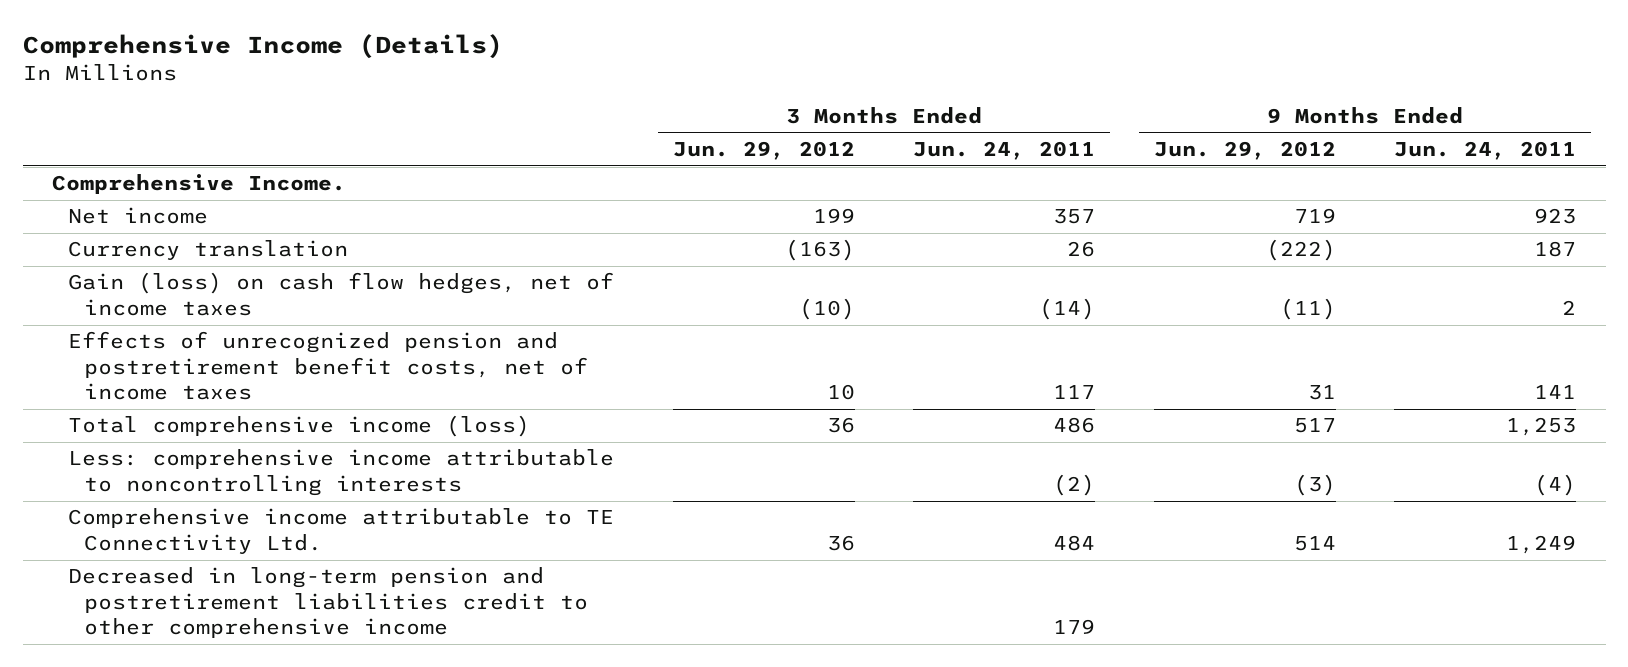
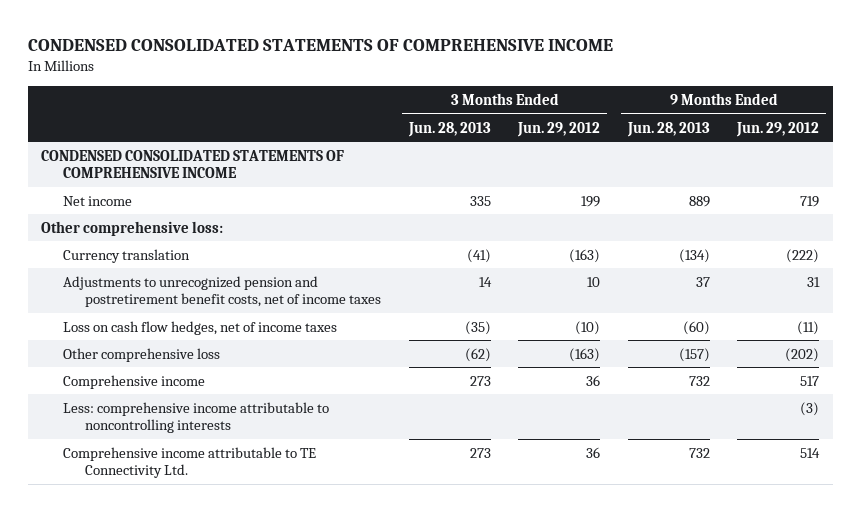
- Comprehensive Income (Details)
+ CONDENSED CONSOLIDATED STATEMENTS OF COMPREHENSIVE INCOME
- | 3 Months Ended Jun. 29, 2012 | 3 Months Ended Jun. 24, 2011 | 9 Months Ended Jun. 29, 2012 | 9 Months Ended Jun. 24, 2011
+ | 3 Months Ended Jun. 28, 2013 | 3 Months Ended Jun. 29, 2012 | 9 Months Ended Jun. 28, 2013 | 9 Months Ended Jun. 29, 2012
- Comprehensive Income.
+ CONDENSED CONSOLIDATED STATEMENTS OF COMPREHENSIVE INCOME
+ Other comprehensive loss:
- Gain (loss) on cash flow hedges, net of income taxes | (10) | (14) | (11) | 2
- Effects of unrecognized pension and postretirement benefit costs, net of income taxes | 10 | 117 | 31 | 141
- Total comprehensive income (loss) | 36 | 486 | 517 | 1,253
+ Adjustments to unrecognized pension and postretirement benefit costs, net of income taxes | 14 | 10 | 37 | 31
+ Loss on cash flow hedges, net of income taxes | (35) | (10) | (60) | (11)
+ Other comprehensive loss | (62) | (163) | (157) | (202)
+ Comprehensive income | 273 | 36 | 732 | 517
- Decreased in long-term pension and postretirement liabilities credit to other comprehensive income | | 179 | |

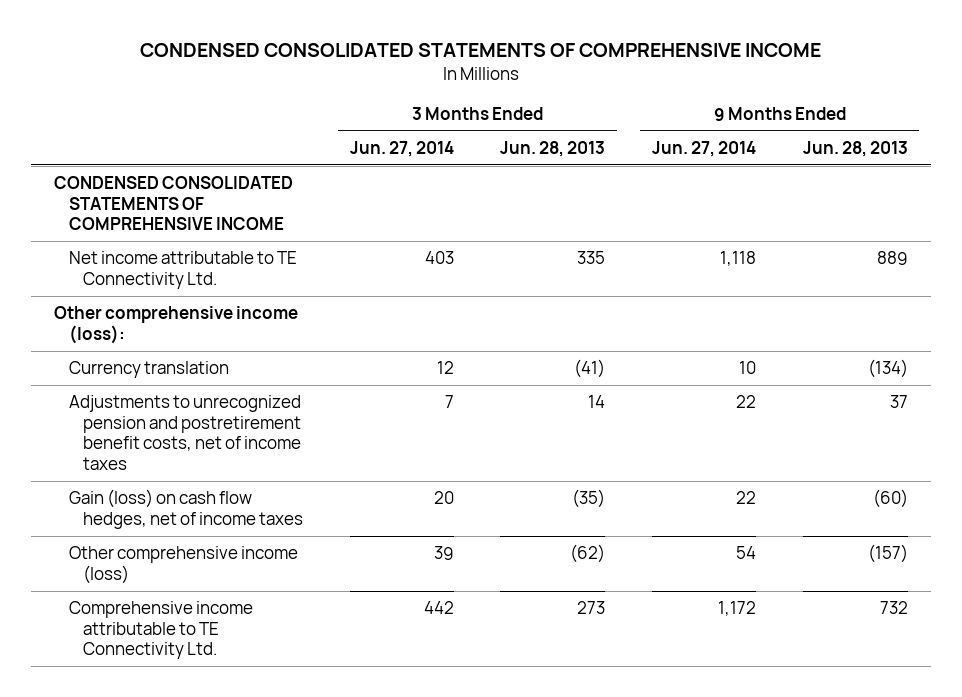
- | 3 Months Ended Jun. 28, 2013 | 3 Months Ended Jun. 29, 2012 | 9 Months Ended Jun. 28, 2013 | 9 Months Ended Jun. 29, 2012
+ | 3 Months Ended Jun. 27, 2014 | 3 Months Ended Jun. 28, 2013 | 9 Months Ended Jun. 27, 2014 | 9 Months Ended Jun. 28, 2013
- Net income | 335 | 199 | 889 | 719
- Other comprehensive loss:
+ Net income attributable to TE Connectivity Ltd. | 403 | 335 | 1,118 | 889
+ Other comprehensive income (loss):
- Loss on cash flow hedges, net of income taxes | (35) | (10) | (60) | (11)
- Other comprehensive loss | (62) | (163) | (157) | (202)
- Comprehensive income | 273 | 36 | 732 | 517
- Less: comprehensive income attributable to noncontrolling interests | | | | (3)
+ Gain (loss) on cash flow hedges, net of income taxes | 20 | (35) | 22 | (60)
+ Other comprehensive income (loss) | 39 | (62) | 54 | (157)

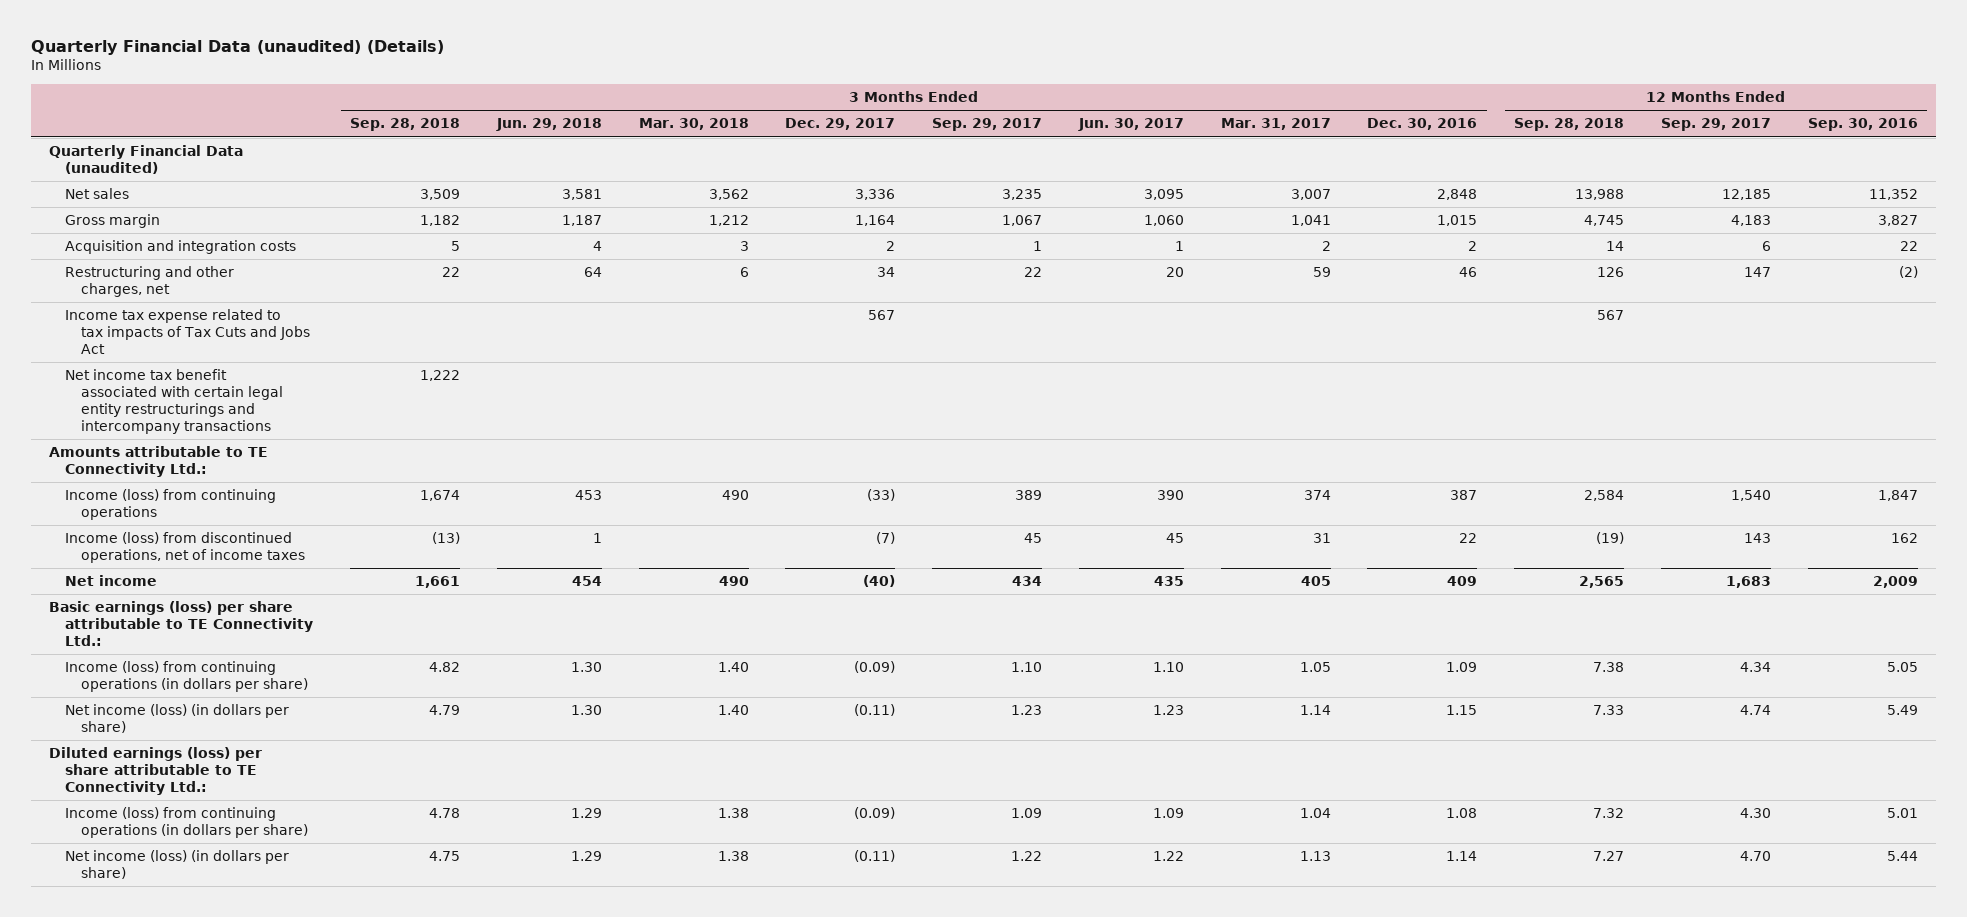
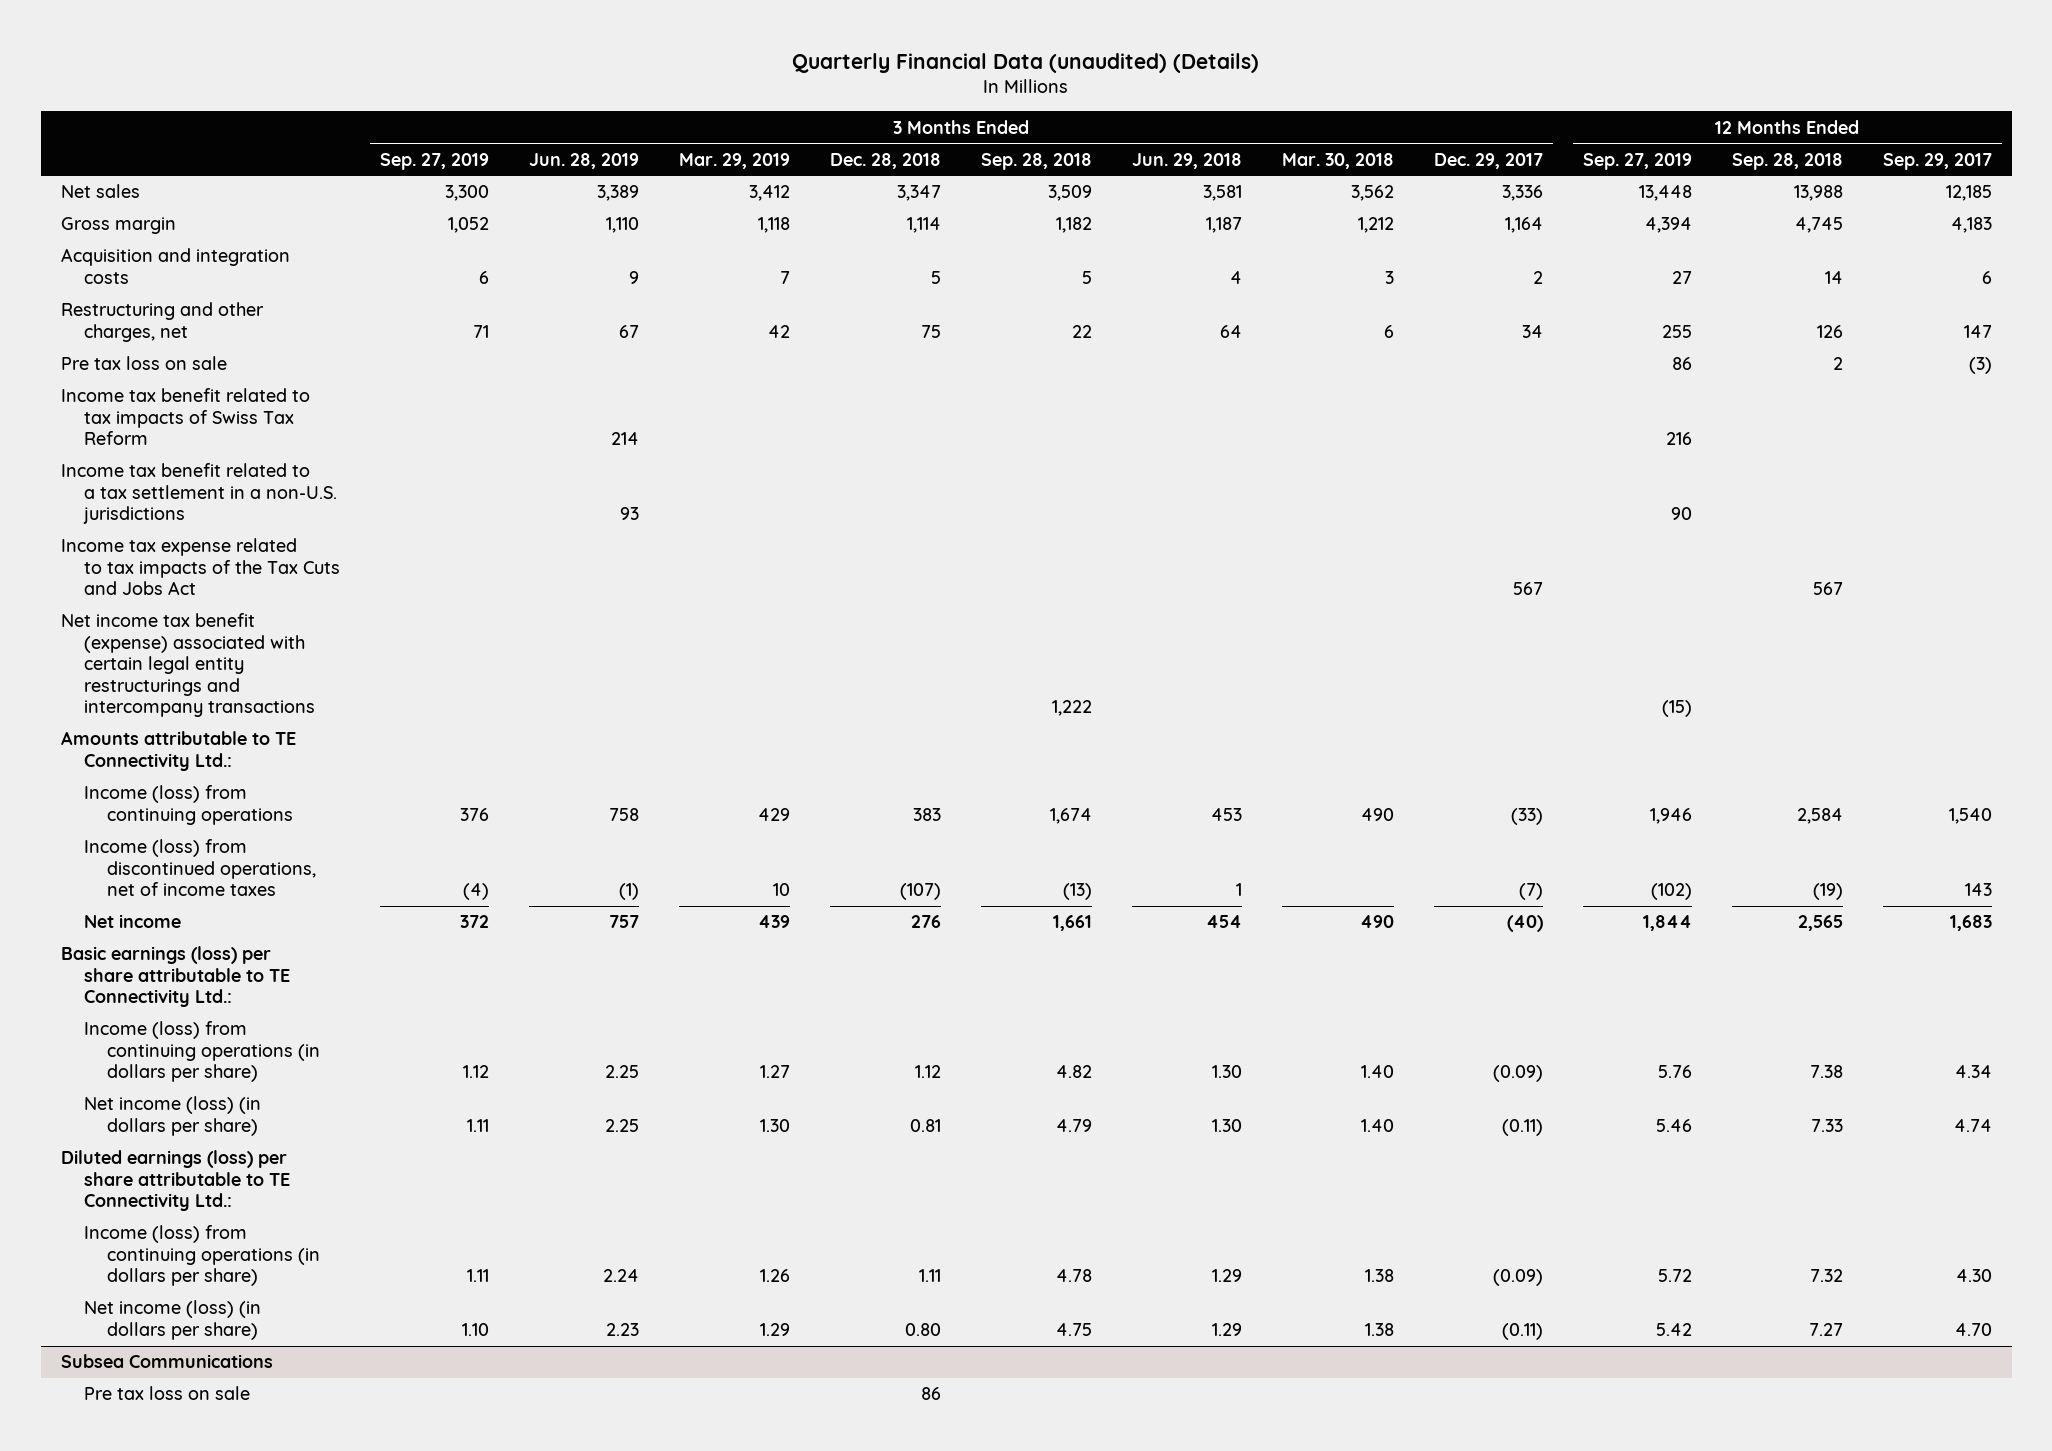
- | 3 Months Ended Sep. 28, 2018 | 3 Months Ended Jun. 29, 2018 | 3 Months Ended Mar. 30, 2018 | 3 Months Ended Dec. 29, 2017 | 3 Months Ended Sep. 29, 2017 | 3 Months Ended Jun. 30, 2017 | 3 Months Ended Mar. 31, 2017 | 3 Months Ended Dec. 30, 2016 | 12 Months Ended Sep. 28, 2018 | 12 Months Ended Sep. 29, 2017 | 12 Months Ended Sep. 30, 2016
+ | 3 Months Ended Sep. 27, 2019 | 3 Months Ended Jun. 28, 2019 | 3 Months Ended Mar. 29, 2019 | 3 Months Ended Dec. 28, 2018 | 3 Months Ended Sep. 28, 2018 | 3 Months Ended Jun. 29, 2018 | 3 Months Ended Mar. 30, 2018 | 3 Months Ended Dec. 29, 2017 | 12 Months Ended Sep. 27, 2019 | 12 Months Ended Sep. 28, 2018 | 12 Months Ended Sep. 29, 2017
- Quarterly Financial Data (unaudited)
- Income tax expense related to tax impacts of Tax Cuts and Jobs Act | | | | 567 | | | | | 567 | |
- Net income tax benefit associated with certain legal entity restructurings and intercompany transactions | 1,222 | | | | | | | | | |
+ Pre tax loss on sale | | | | | | | | | 86 | 2 | (3)
+ Income tax benefit related to tax impacts of Swiss Tax Reform | | 214 | | | | | | | 216 | |
+ Income tax benefit related to a tax settlement in a non-U.S. jurisdictions | | 93 | | | | | | | 90 | |
+ Income tax expense related to tax impacts of the Tax Cuts and Jobs Act | | | | | | | | 567 | | 567 |
+ Net income tax benefit (expense) associated with certain legal entity restructurings and intercompany transactions | | | | | 1,222 | | | | (15) | |
+ Subsea Communications
+ Pre tax loss on sale | | | | 86 | | | | | | |

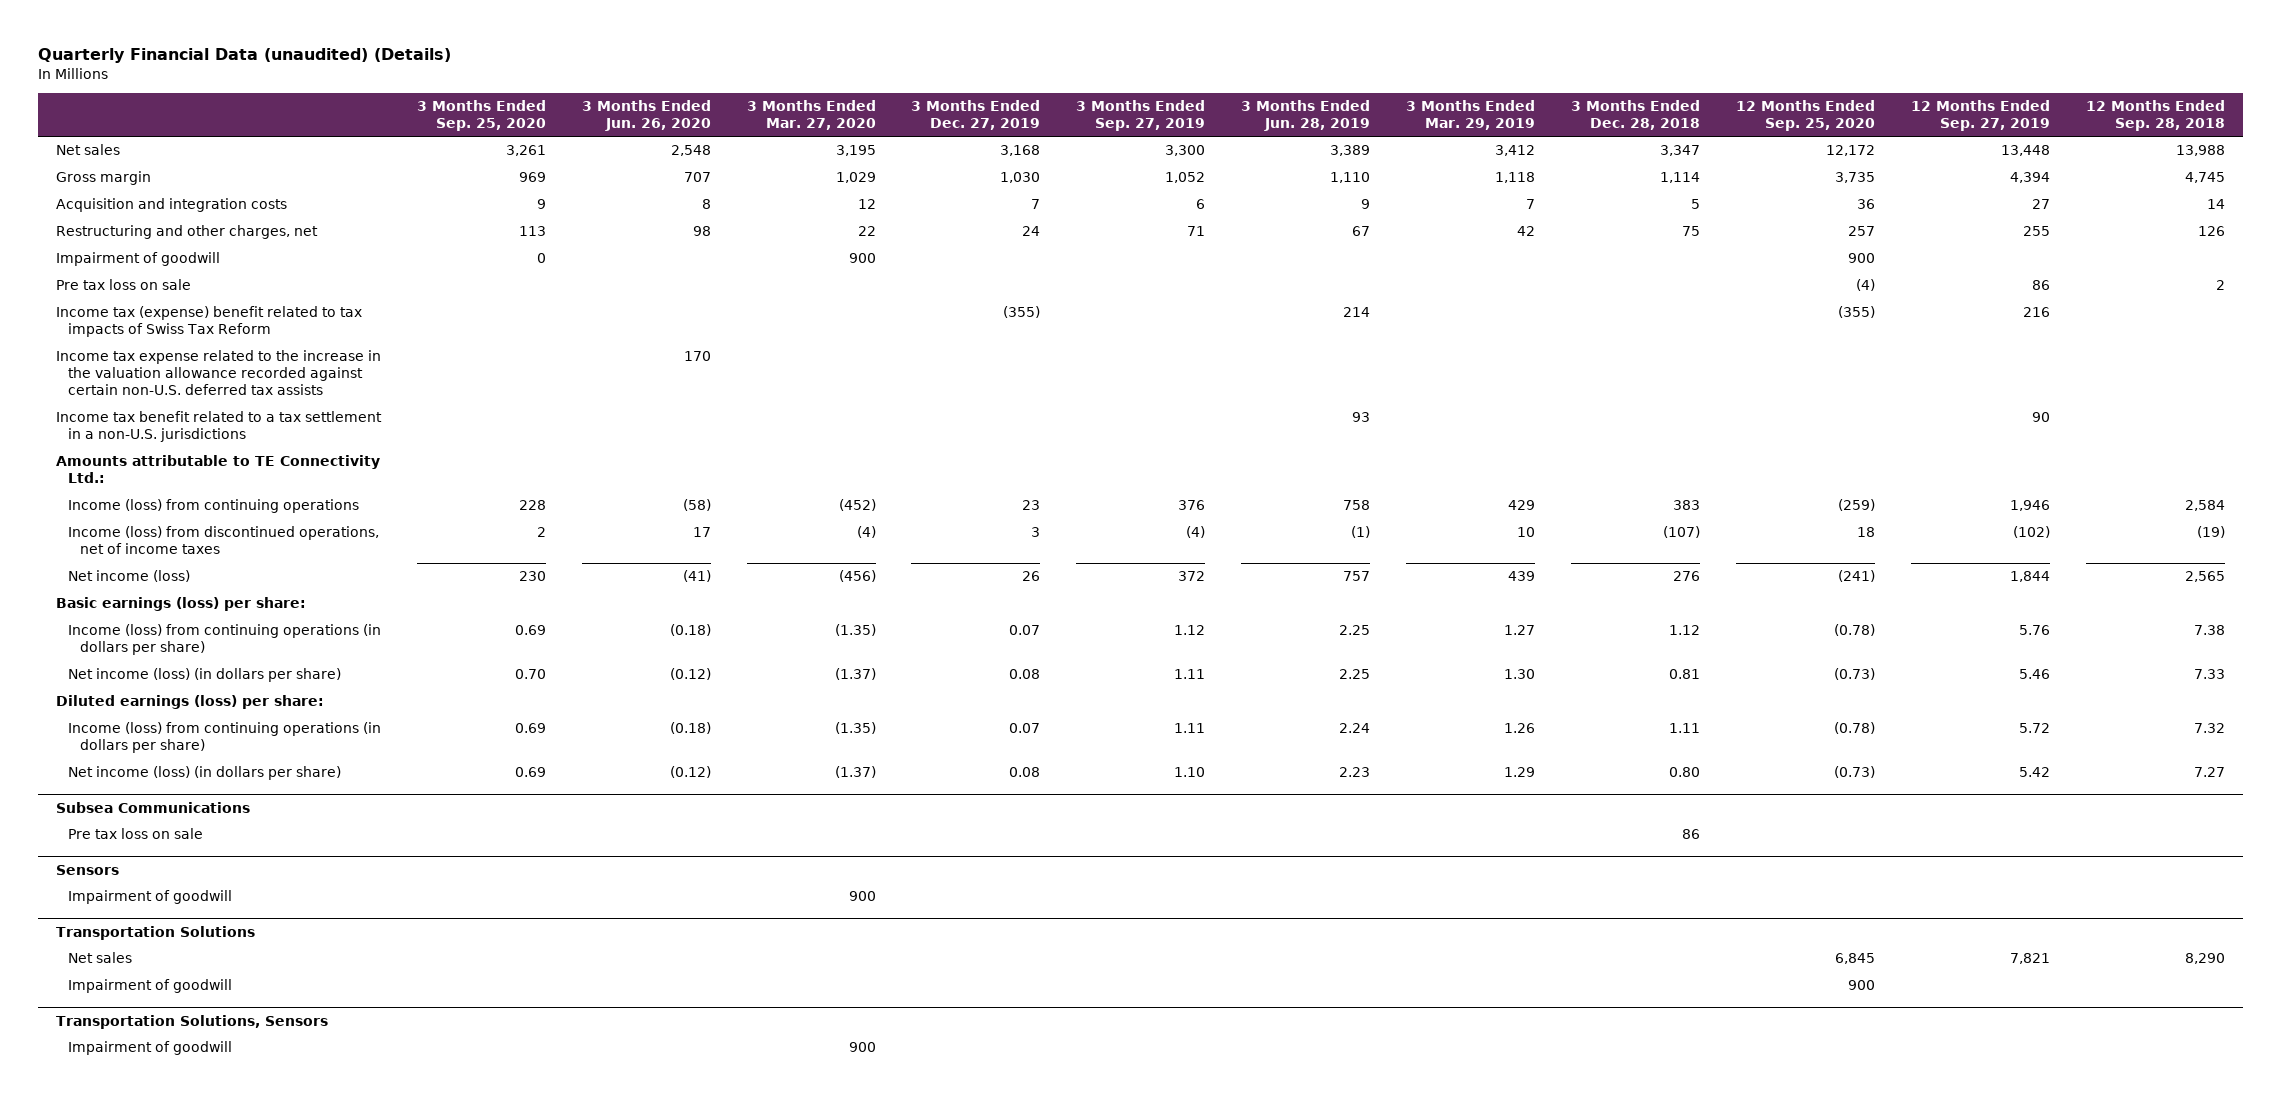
- | 3 Months Ended Sep. 27, 2019 | 3 Months Ended Jun. 28, 2019 | 3 Months Ended Mar. 29, 2019 | 3 Months Ended Dec. 28, 2018 | 3 Months Ended Sep. 28, 2018 | 3 Months Ended Jun. 29, 2018 | 3 Months Ended Mar. 30, 2018 | 3 Months Ended Dec. 29, 2017 | 12 Months Ended Sep. 27, 2019 | 12 Months Ended Sep. 28, 2018 | 12 Months Ended Sep. 29, 2017
+ | 3 Months Ended Sep. 25, 2020 | 3 Months Ended Jun. 26, 2020 | 3 Months Ended Mar. 27, 2020 | 3 Months Ended Dec. 27, 2019 | 3 Months Ended Sep. 27, 2019 | 3 Months Ended Jun. 28, 2019 | 3 Months Ended Mar. 29, 2019 | 3 Months Ended Dec. 28, 2018 | 12 Months Ended Sep. 25, 2020 | 12 Months Ended Sep. 27, 2019 | 12 Months Ended Sep. 28, 2018
+ Impairment of goodwill | 0 | | 900 | | | | | | 900 | |
- Income tax benefit related to tax impacts of Swiss Tax Reform | | 214 | | | | | | | 216 | |
+ Income tax (expense) benefit related to tax impacts of Swiss Tax Reform | | | | (355) | | 214 | | | (355) | 216 |
+ Income tax expense related to the increase in the valuation allowance recorded against certain non-U.S. deferred tax assists | | 170 | | | | | | | | |
- Income tax expense related to tax impacts of the Tax Cuts and Jobs Act | | | | | | | | 567 | | 567 |
- Net income tax benefit (expense) associated with certain legal entity restructurings and intercompany transactions | | | | | 1,222 | | | | (15) | |
- Net income | 372 | 757 | 439 | 276 | 1,661 | 454 | 490 | (40) | 1,844 | 2,565 | 1,683
- Basic earnings (loss) per share attributable to TE Connectivity Ltd.:
+ Net income (loss) | 230 | (41) | (456) | 26 | 372 | 757 | 439 | 276 | (241) | 1,844 | 2,565
+ Basic earnings (loss) per share:
- Diluted earnings (loss) per share attributable to TE Connectivity Ltd.:
+ Diluted earnings (loss) per share:
+ Sensors
+ Impairment of goodwill | | | 900 | | | | | | | |
+ Transportation Solutions
+ Net sales | | | | | | | | | 6,845 | 7,821 | 8,290
+ Impairment of goodwill | | | | | | | | | 900 | |
+ Transportation Solutions, Sensors
+ Impairment of goodwill | | | 900 | | | | | | | |

